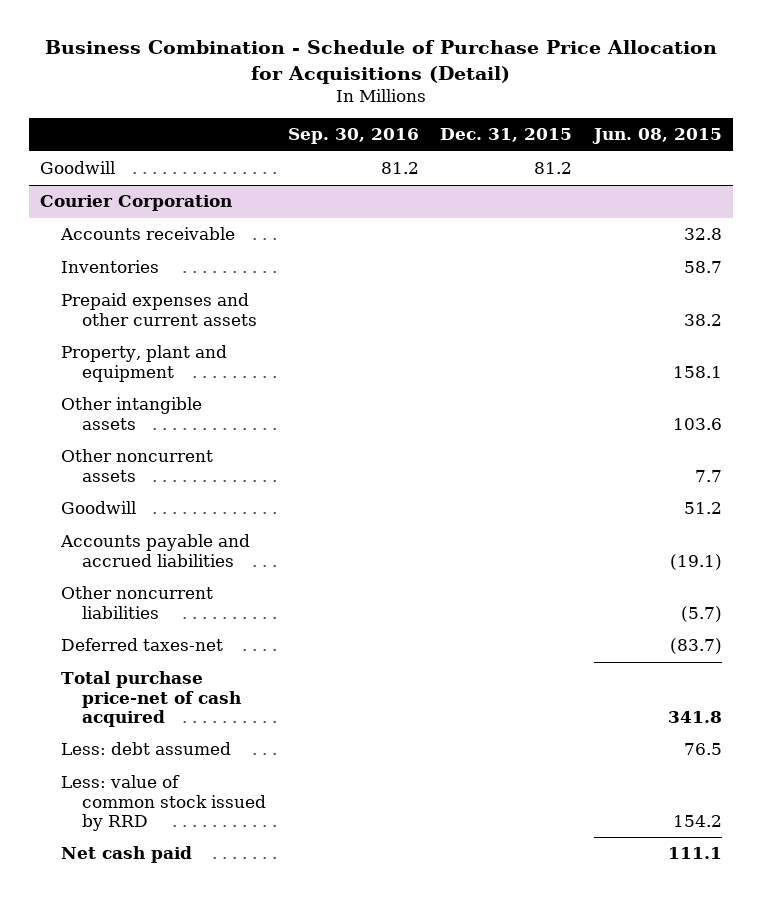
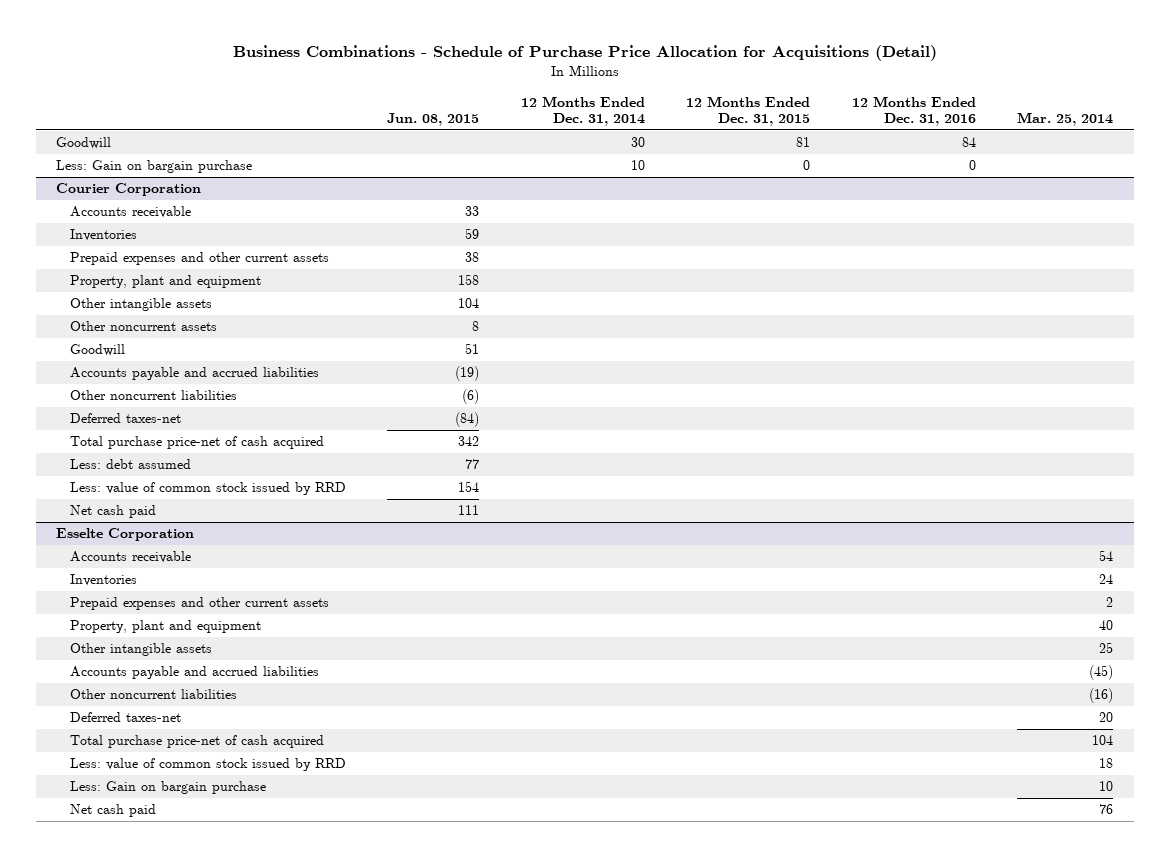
- Business Combination - Schedule of Purchase Price Allocation for Acquisitions (Detail)
+ Business Combinations - Schedule of Purchase Price Allocation for Acquisitions (Detail)
- | Sep. 30, 2016 | Dec. 31, 2015 | Jun. 08, 2015
+ | Jun. 08, 2015 | 12 Months Ended Dec. 31, 2014 | 12 Months Ended Dec. 31, 2015 | 12 Months Ended Dec. 31, 2016 | Mar. 25, 2014
+ Less: Gain on bargain purchase | | 10 | 0 | 0 |
@ Courier Corporation
- Accounts receivable | | | 32.8
- Inventories | | | 58.7
- Prepaid expenses and other current assets | | | 38.2
- Property, plant and equipment | | | 158.1
- Other intangible assets | | | 103.6
- Other noncurrent assets | | | 7.7
- Goodwill | | | 51.2
- Accounts payable and accrued liabilities | | | (19.1)
- Other noncurrent liabilities | | | (5.7)
- Deferred taxes-net | | | (83.7)
- Total purchase price-net of cash acquired | | | 341.8
- Less: debt assumed | | | 76.5
- Less: value of common stock issued by RRD | | | 154.2
- Net cash paid | | | 111.1
+ Accounts receivable | 33 | | | |
+ Inventories | 59 | | | |
+ Prepaid expenses and other current assets | 38 | | | |
+ Property, plant and equipment | 158 | | | |
+ Other intangible assets | 104 | | | |
+ Other noncurrent assets | 8 | | | |
+ Goodwill | 51 | | | |
+ Accounts payable and accrued liabilities | (19) | | | |
+ Other noncurrent liabilities | (6) | | | |
+ Deferred taxes-net | (84) | | | |
+ Total purchase price-net of cash acquired | 342 | | | |
+ Less: debt assumed | 77 | | | |
+ Less: value of common stock issued by RRD | 154 | | | |
+ Net cash paid | 111 | | | |
+ Esselte Corporation
+ Accounts receivable | | | | | 54
+ Inventories | | | | | 24
+ Prepaid expenses and other current assets | | | | | 2
+ Property, plant and equipment | | | | | 40
+ Other intangible assets | | | | | 25
+ Accounts payable and accrued liabilities | | | | | (45)
+ Other noncurrent liabilities | | | | | (16)
+ Deferred taxes-net | | | | | 20
+ Total purchase price-net of cash acquired | | | | | 104
+ Less: value of common stock issued by RRD | | | | | 18
+ Less: Gain on bargain purchase | | | | | 10
+ Net cash paid | | | | | 76

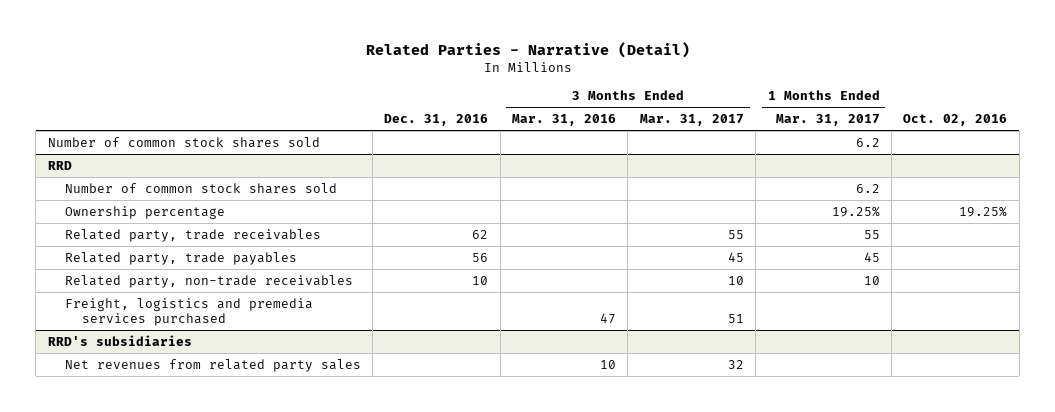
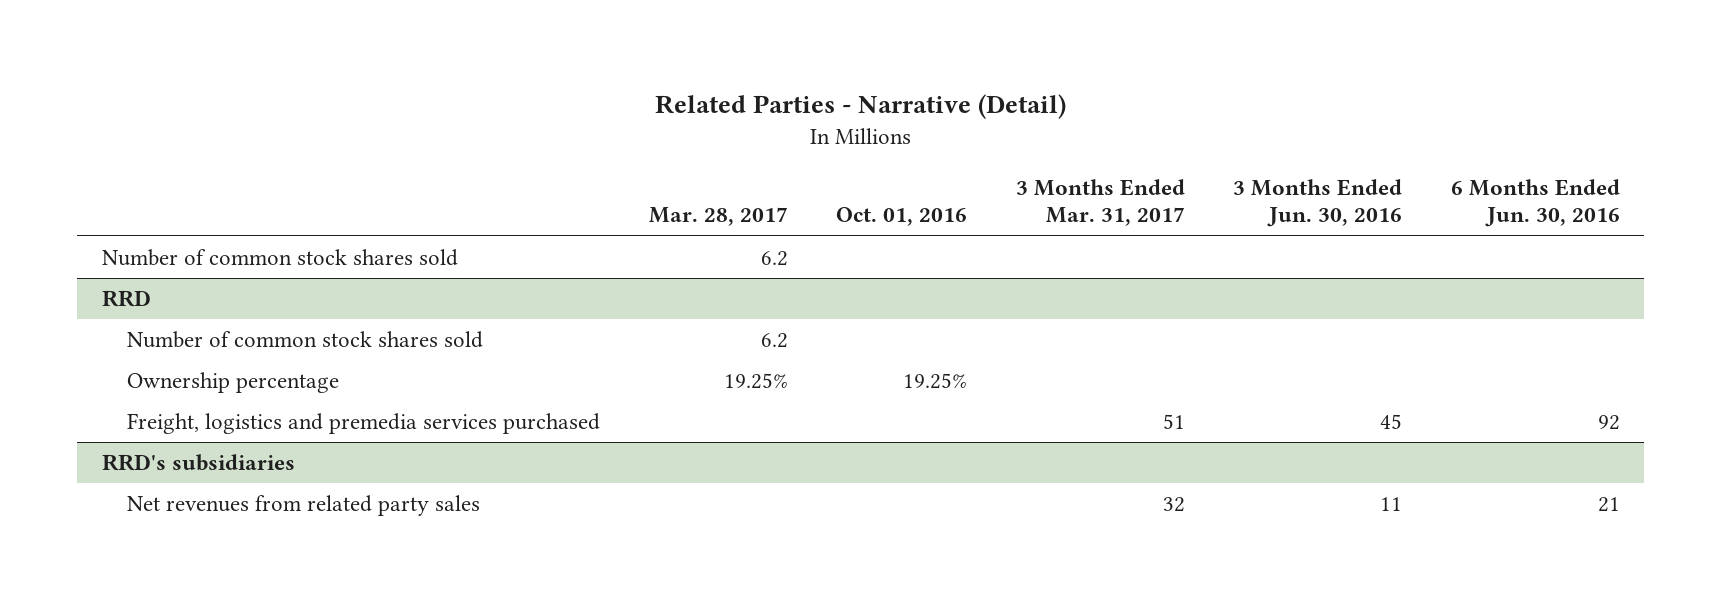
- | Dec. 31, 2016 | 3 Months Ended Mar. 31, 2016 | 3 Months Ended Mar. 31, 2017 | 1 Months Ended Mar. 31, 2017 | Oct. 02, 2016
+ | Mar. 28, 2017 | Oct. 01, 2016 | 3 Months Ended Mar. 31, 2017 | 3 Months Ended Jun. 30, 2016 | 6 Months Ended Jun. 30, 2016
@ RRD
- Related party, trade receivables | 62 | | 55 | 55 |
- Related party, trade payables | 56 | | 45 | 45 |
- Related party, non-trade receivables | 10 | | 10 | 10 |

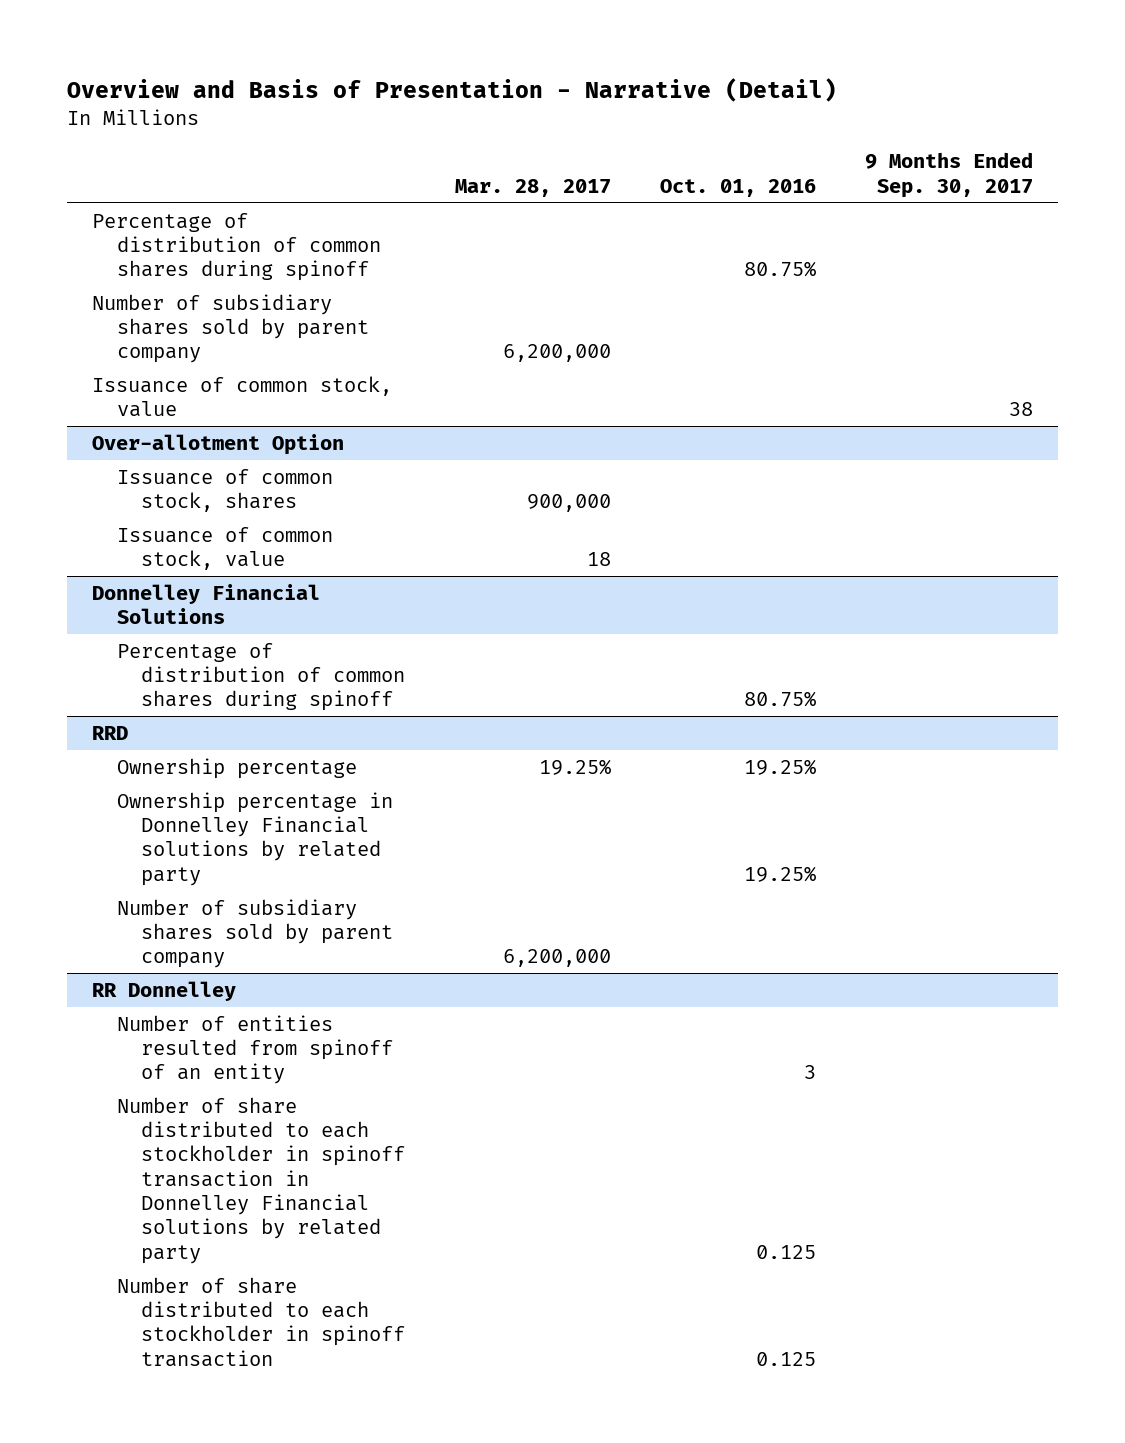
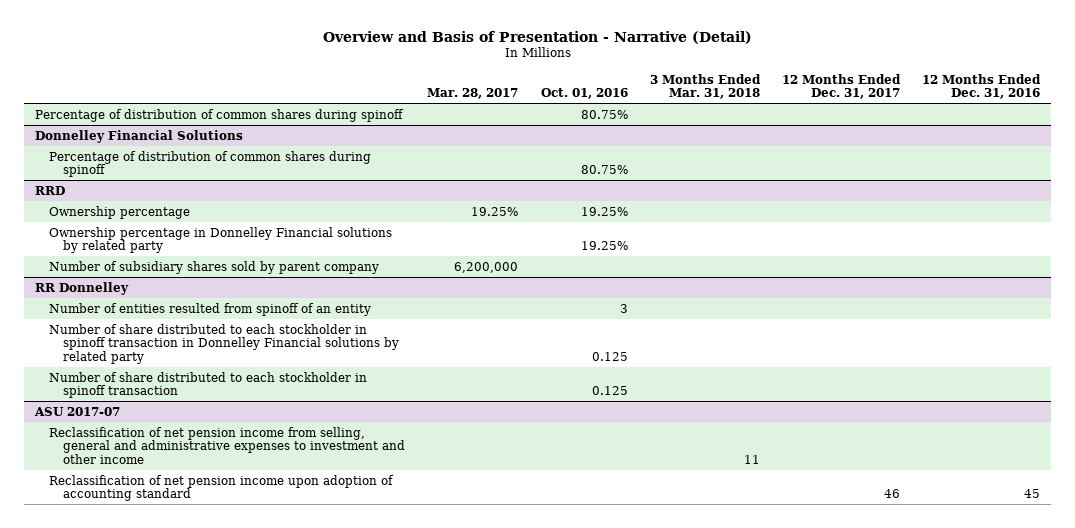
- | Mar. 28, 2017 | Oct. 01, 2016 | 9 Months Ended Sep. 30, 2017
+ | Mar. 28, 2017 | Oct. 01, 2016 | 3 Months Ended Mar. 31, 2018 | 12 Months Ended Dec. 31, 2017 | 12 Months Ended Dec. 31, 2016
- Number of subsidiary shares sold by parent company | 6,200,000 | |
- Issuance of common stock, value | | | 38
- Over-allotment Option
- Issuance of common stock, shares | 900,000 | |
- Issuance of common stock, value | 18 | |
+ ASU 2017-07
+ Reclassification of net pension income from selling, general and administrative expenses to investment and other income | | | 11 | |
+ Reclassification of net pension income upon adoption of accounting standard | | | | 46 | 45

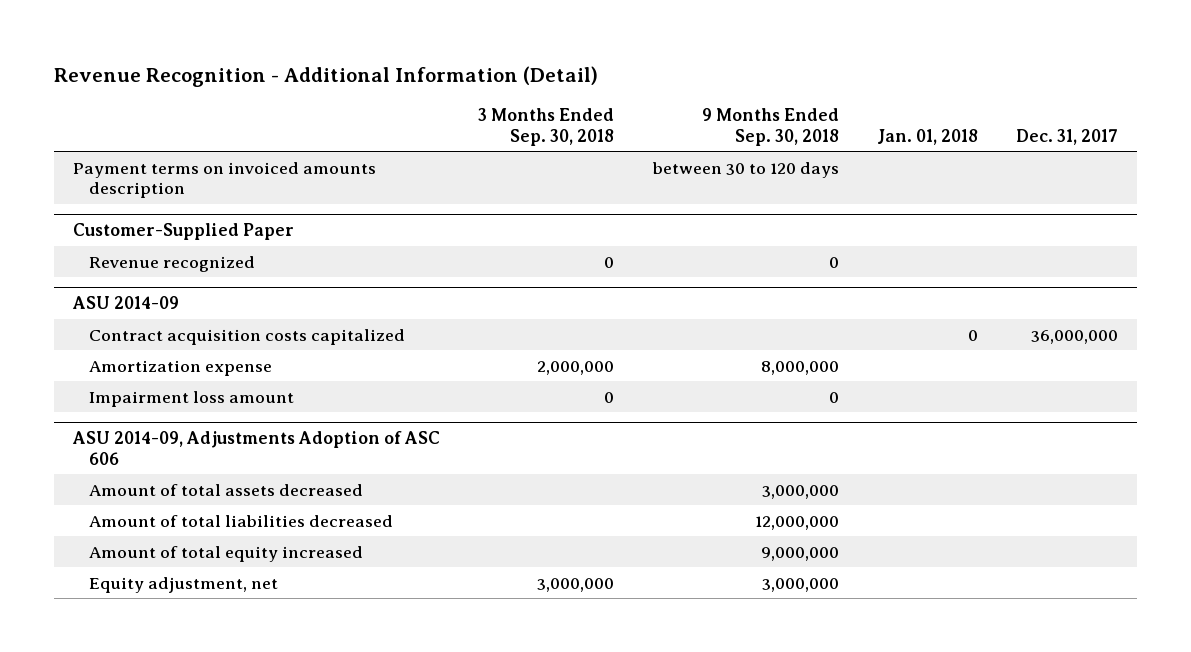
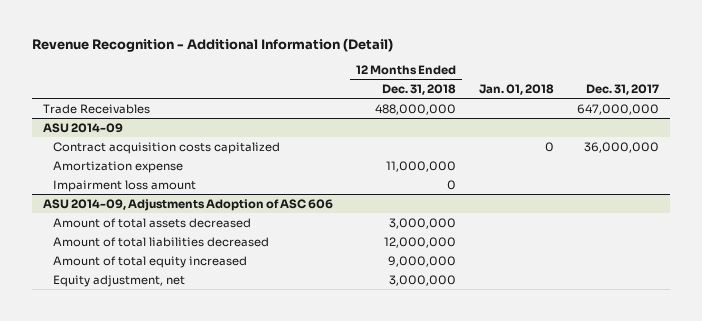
- | 3 Months Ended Sep. 30, 2018 | 9 Months Ended Sep. 30, 2018 | Jan. 01, 2018 | Dec. 31, 2017
+ | 12 Months Ended Dec. 31, 2018 | Jan. 01, 2018 | Dec. 31, 2017
- Payment terms on invoiced amounts description | | between 30 to 120 days | |
- Customer-Supplied Paper
- Revenue recognized | 0 | 0 | |
+ Trade Receivables | 488,000,000 | | 647,000,000

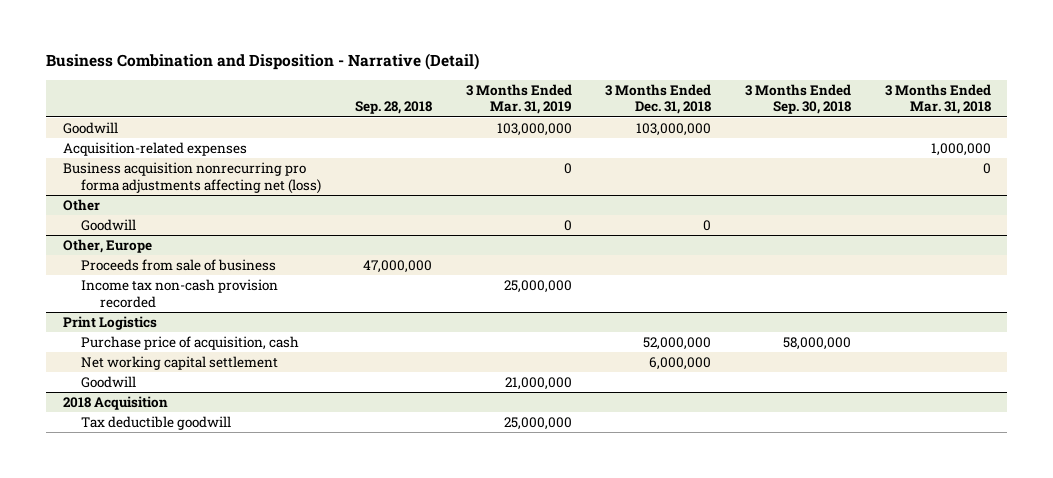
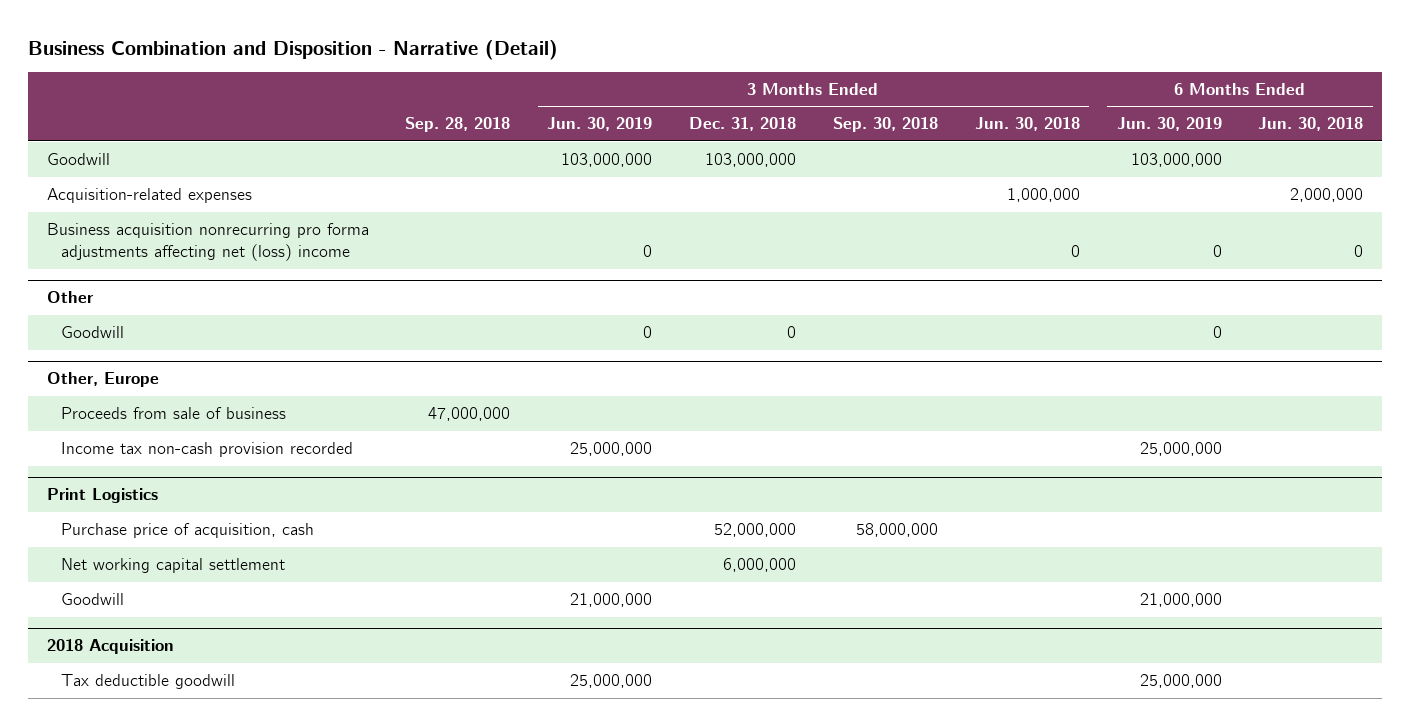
- | Sep. 28, 2018 | 3 Months Ended Mar. 31, 2019 | 3 Months Ended Dec. 31, 2018 | 3 Months Ended Sep. 30, 2018 | 3 Months Ended Mar. 31, 2018
+ | Sep. 28, 2018 | 3 Months Ended Jun. 30, 2019 | 3 Months Ended Dec. 31, 2018 | 3 Months Ended Sep. 30, 2018 | 3 Months Ended Jun. 30, 2018 | 6 Months Ended Jun. 30, 2019 | 6 Months Ended Jun. 30, 2018
- Business acquisition nonrecurring pro forma adjustments affecting net (loss) | | 0 | | | 0
+ Business acquisition nonrecurring pro forma adjustments affecting net (loss) income | | 0 | | | 0 | 0 | 0

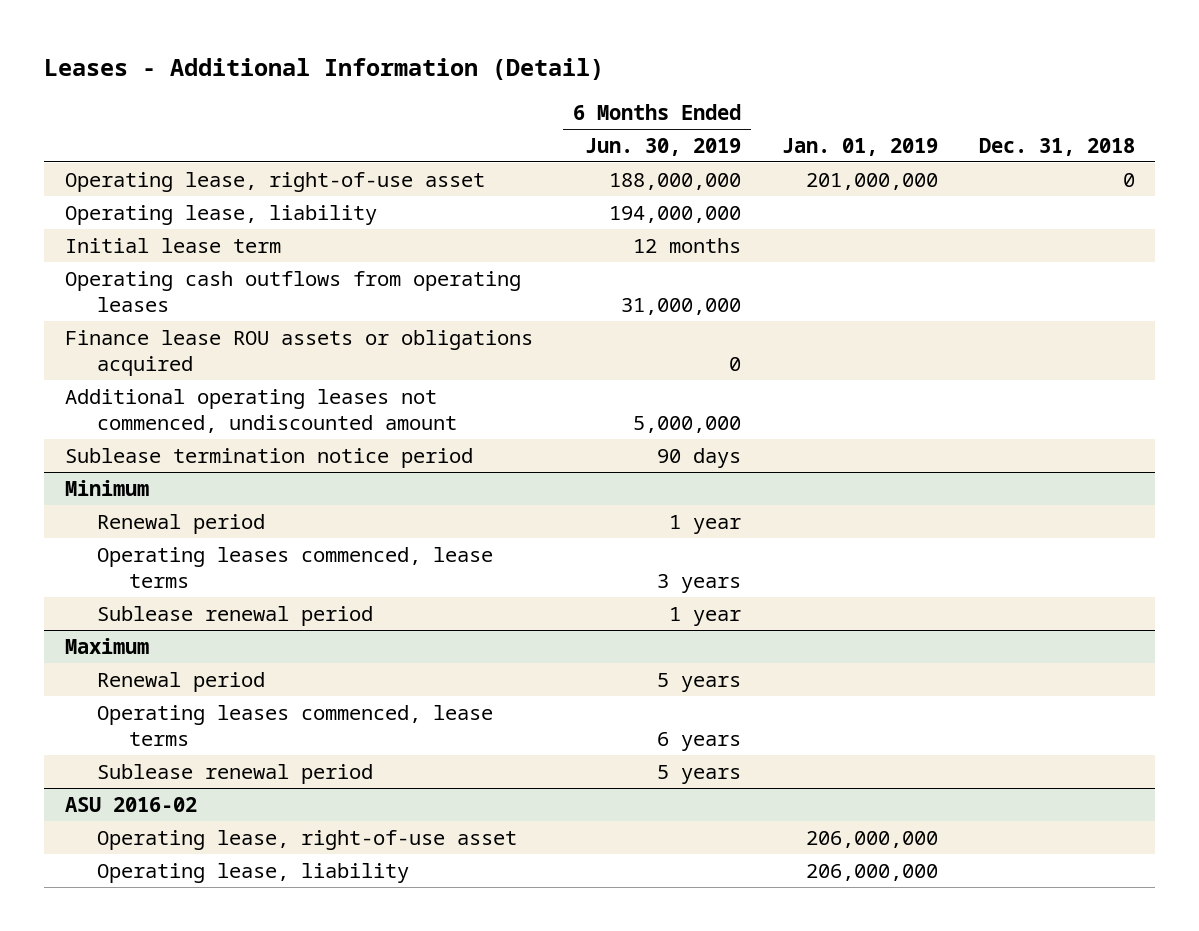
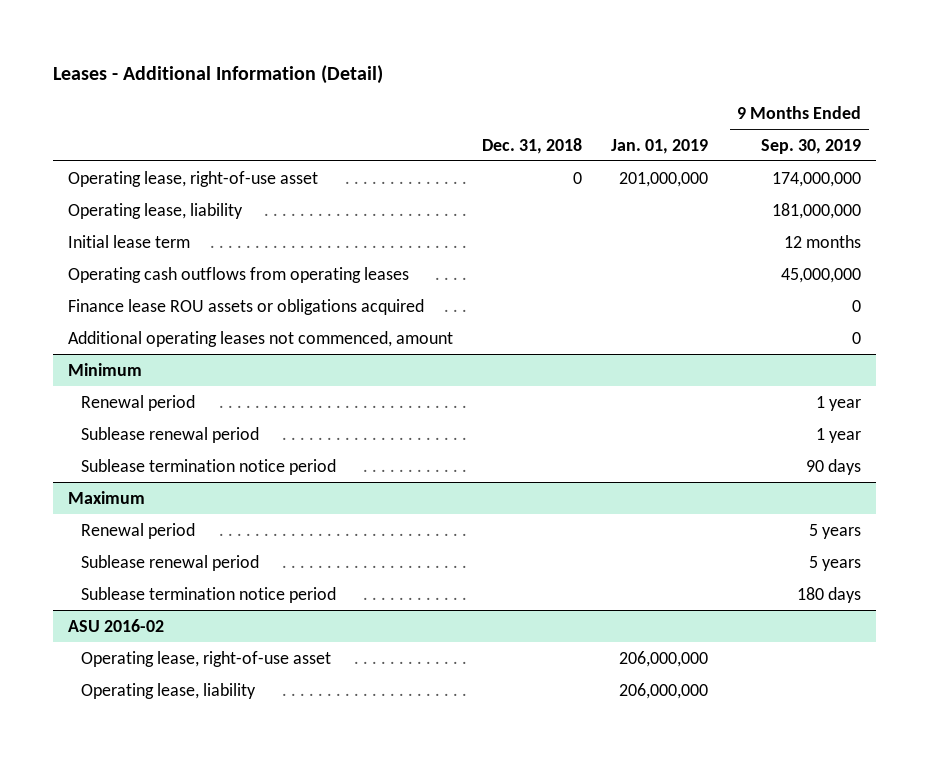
- | 6 Months Ended Jun. 30, 2019 | Jan. 01, 2019 | Dec. 31, 2018
+ | Dec. 31, 2018 | Jan. 01, 2019 | 9 Months Ended Sep. 30, 2019
- Additional operating leases not commenced, undiscounted amount | 5,000,000 | |
- Sublease termination notice period | 90 days | |
+ Additional operating leases not commenced, amount | | | 0
@ Minimum
- Operating leases commenced, lease terms | 3 years | |
+ Sublease termination notice period | | | 90 days
@ Maximum
- Operating leases commenced, lease terms | 6 years | |
+ Sublease termination notice period | | | 180 days

